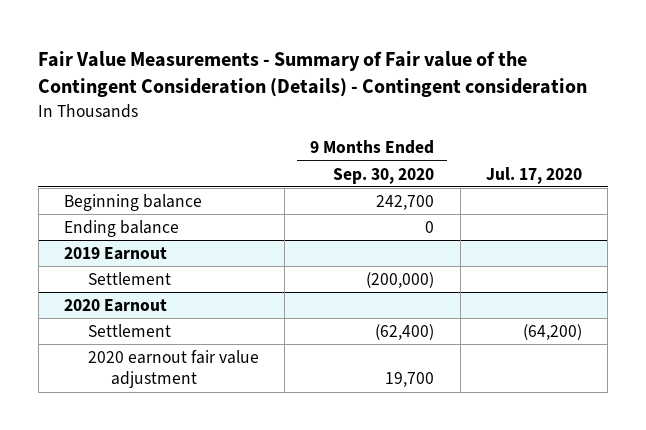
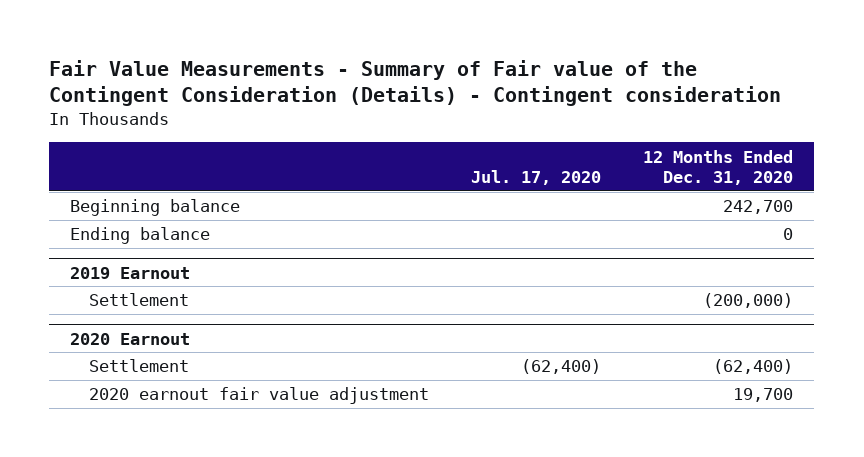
- | 9 Months Ended Sep. 30, 2020 | Jul. 17, 2020
+ | Jul. 17, 2020 | 12 Months Ended Dec. 31, 2020
@ 2020 Earnout
- Settlement | (62,400) | (64,200)
+ Settlement | (62,400) | (62,400)

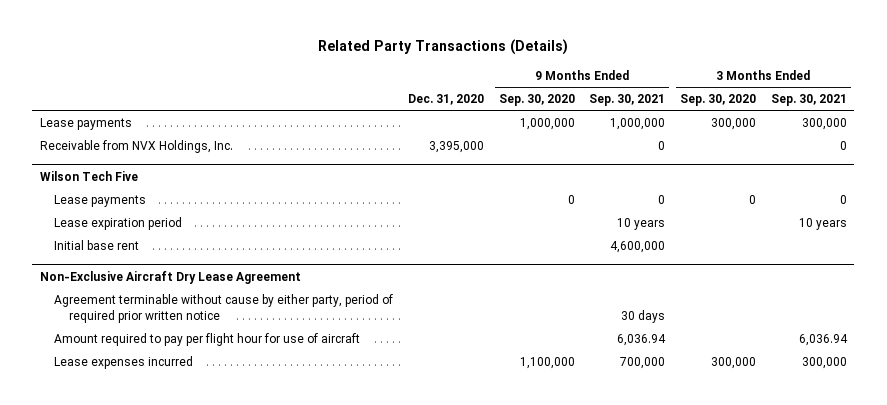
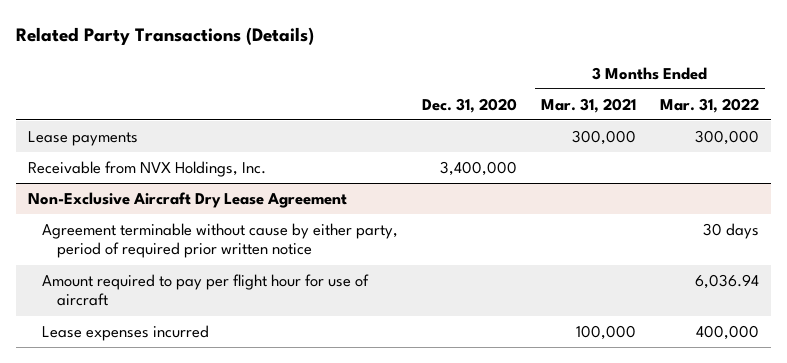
- | Dec. 31, 2020 | 9 Months Ended Sep. 30, 2020 | 9 Months Ended Sep. 30, 2021 | 3 Months Ended Sep. 30, 2020 | 3 Months Ended Sep. 30, 2021
+ | Dec. 31, 2020 | 3 Months Ended Mar. 31, 2021 | 3 Months Ended Mar. 31, 2022
- Receivable from NVX Holdings, Inc. | 3,395,000 | | 0 | | 0
- Wilson Tech Five
- Lease payments | | 0 | 0 | 0 | 0
- Lease expiration period | | | 10 years | | 10 years
- Initial base rent | | | 4,600,000 | |
+ Receivable from NVX Holdings, Inc. | 3,400,000 | |

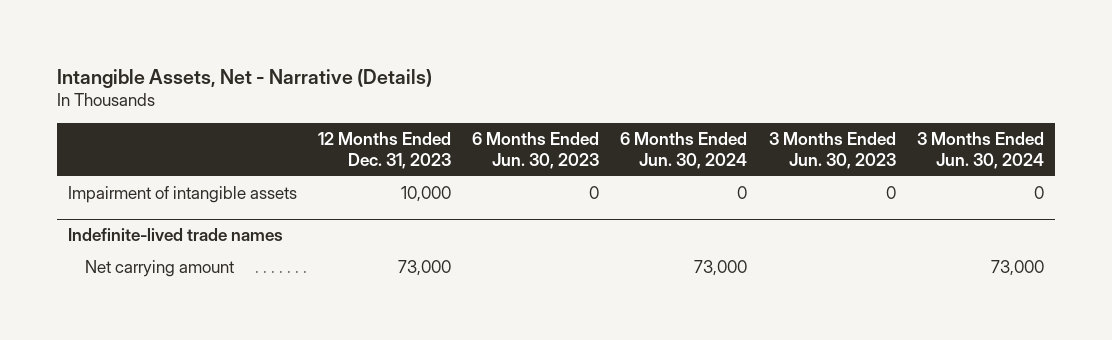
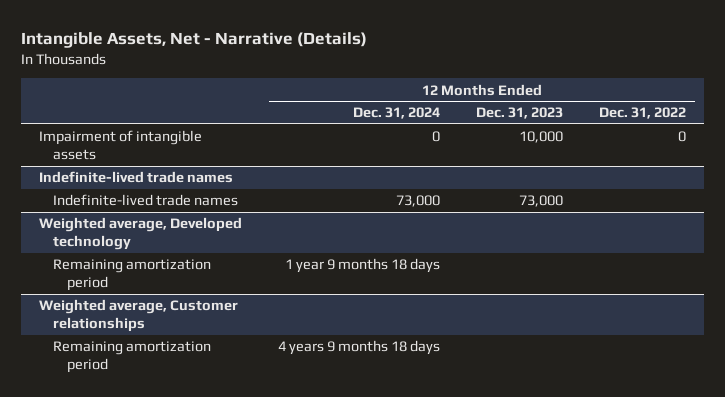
- | 12 Months Ended Dec. 31, 2023 | 6 Months Ended Jun. 30, 2023 | 6 Months Ended Jun. 30, 2024 | 3 Months Ended Jun. 30, 2023 | 3 Months Ended Jun. 30, 2024
+ | 12 Months Ended Dec. 31, 2024 | 12 Months Ended Dec. 31, 2023 | 12 Months Ended Dec. 31, 2022
@ Indefinite-lived trade names
- Net carrying amount | 73,000 | | 73,000 | | 73,000
+ Indefinite-lived trade names | 73,000 | 73,000 |
+ Weighted average, Developed technology
+ Remaining amortization period | 1 year 9 months 18 days | |
+ Weighted average, Customer relationships
+ Remaining amortization period | 4 years 9 months 18 days | |

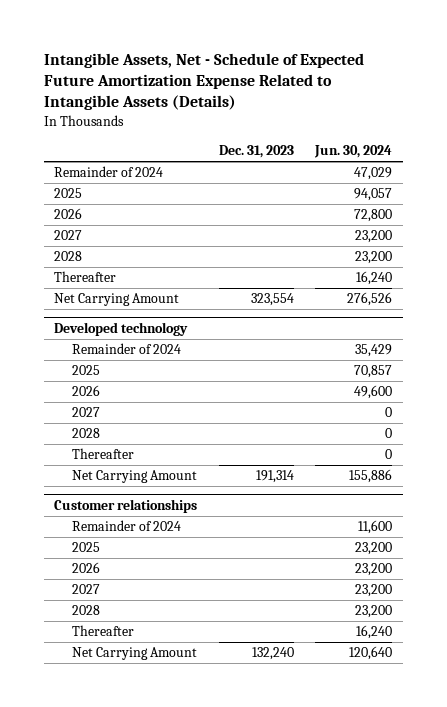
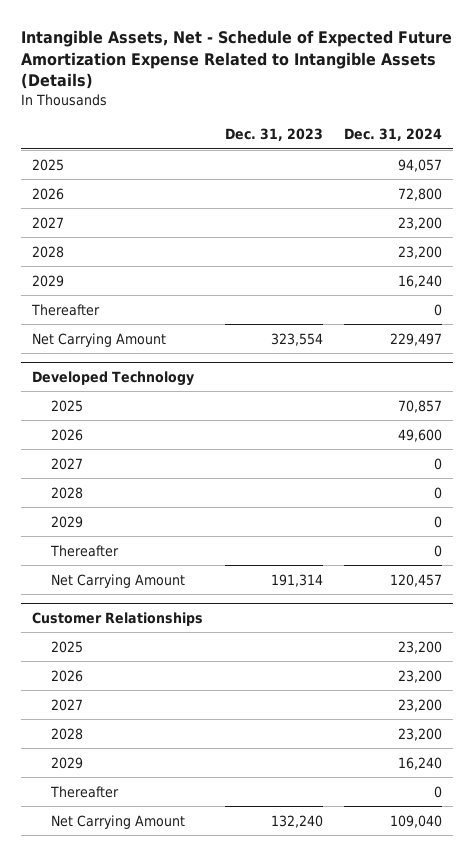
- | Dec. 31, 2023 | Jun. 30, 2024
+ | Dec. 31, 2023 | Dec. 31, 2024
- Remainder of 2024 | | 47,029
+ 2029 | | 16,240
- Developed technology
- Remainder of 2024 | | 35,429
+ Developed Technology
+ 2029 | | 0
- Customer relationships
- Remainder of 2024 | | 11,600
+ Customer Relationships
+ 2029 | | 16,240

